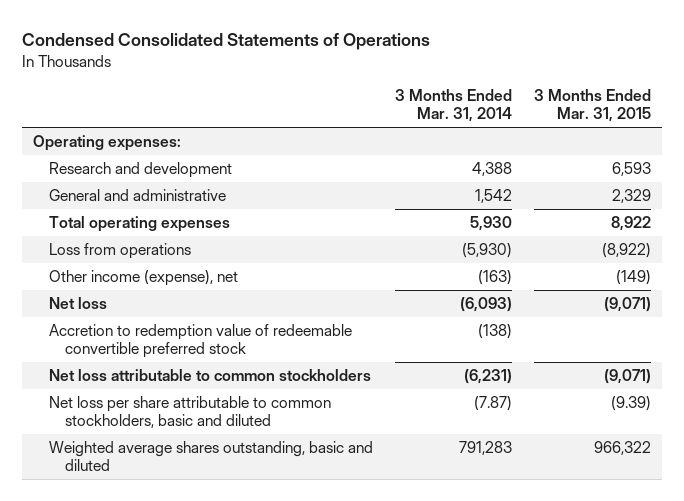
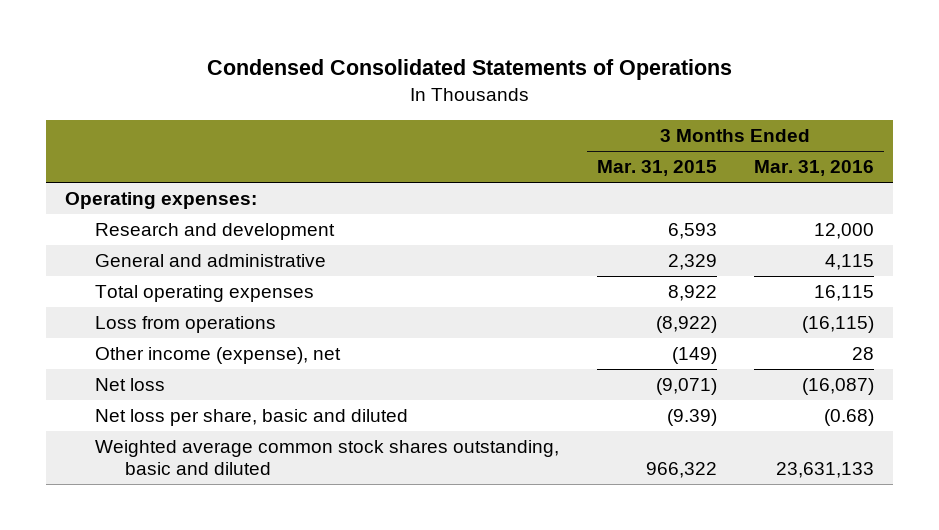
- | 3 Months Ended Mar. 31, 2014 | 3 Months Ended Mar. 31, 2015
+ | 3 Months Ended Mar. 31, 2015 | 3 Months Ended Mar. 31, 2016
- Accretion to redemption value of redeemable convertible preferred stock | (138) |
- Net loss attributable to common stockholders | (6,231) | (9,071)
- Net loss per share attributable to common stockholders, basic and diluted | (7.87) | (9.39)
- Weighted average shares outstanding, basic and diluted | 791,283 | 966,322
+ Net loss per share, basic and diluted | (9.39) | (0.68)
+ Weighted average common stock shares outstanding, basic and diluted | 966,322 | 23,631,133

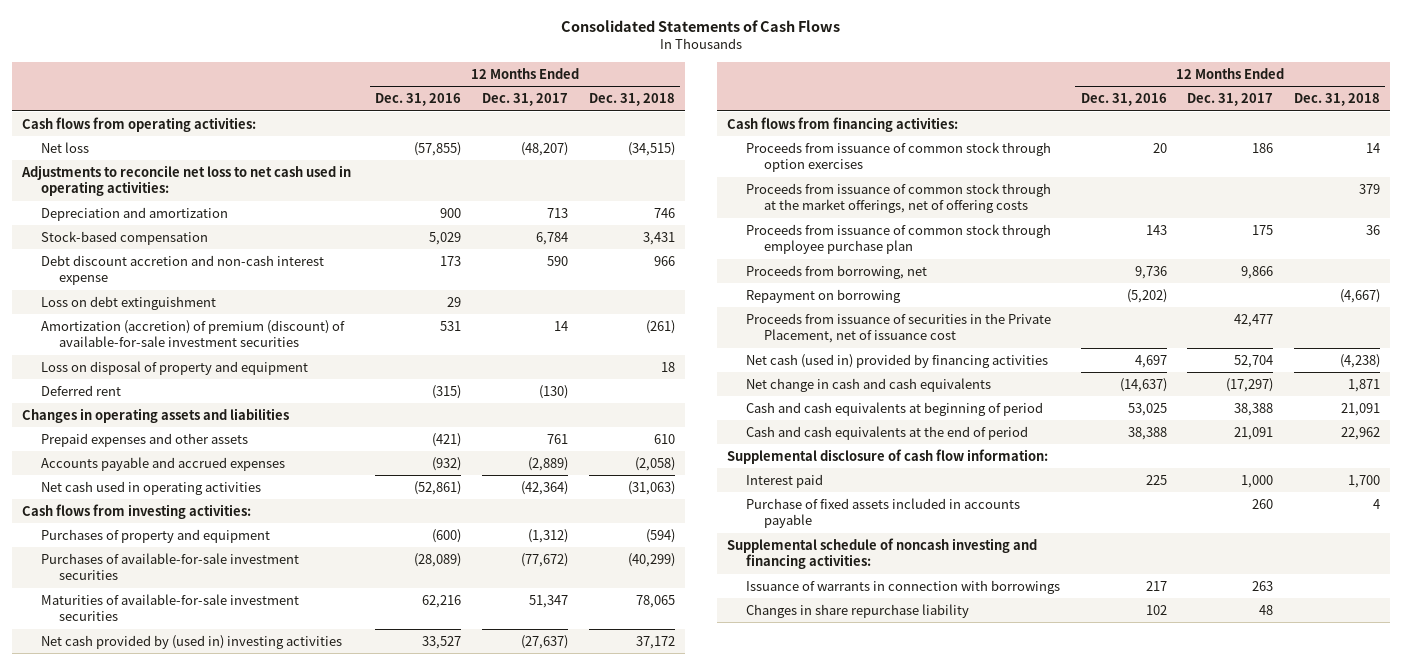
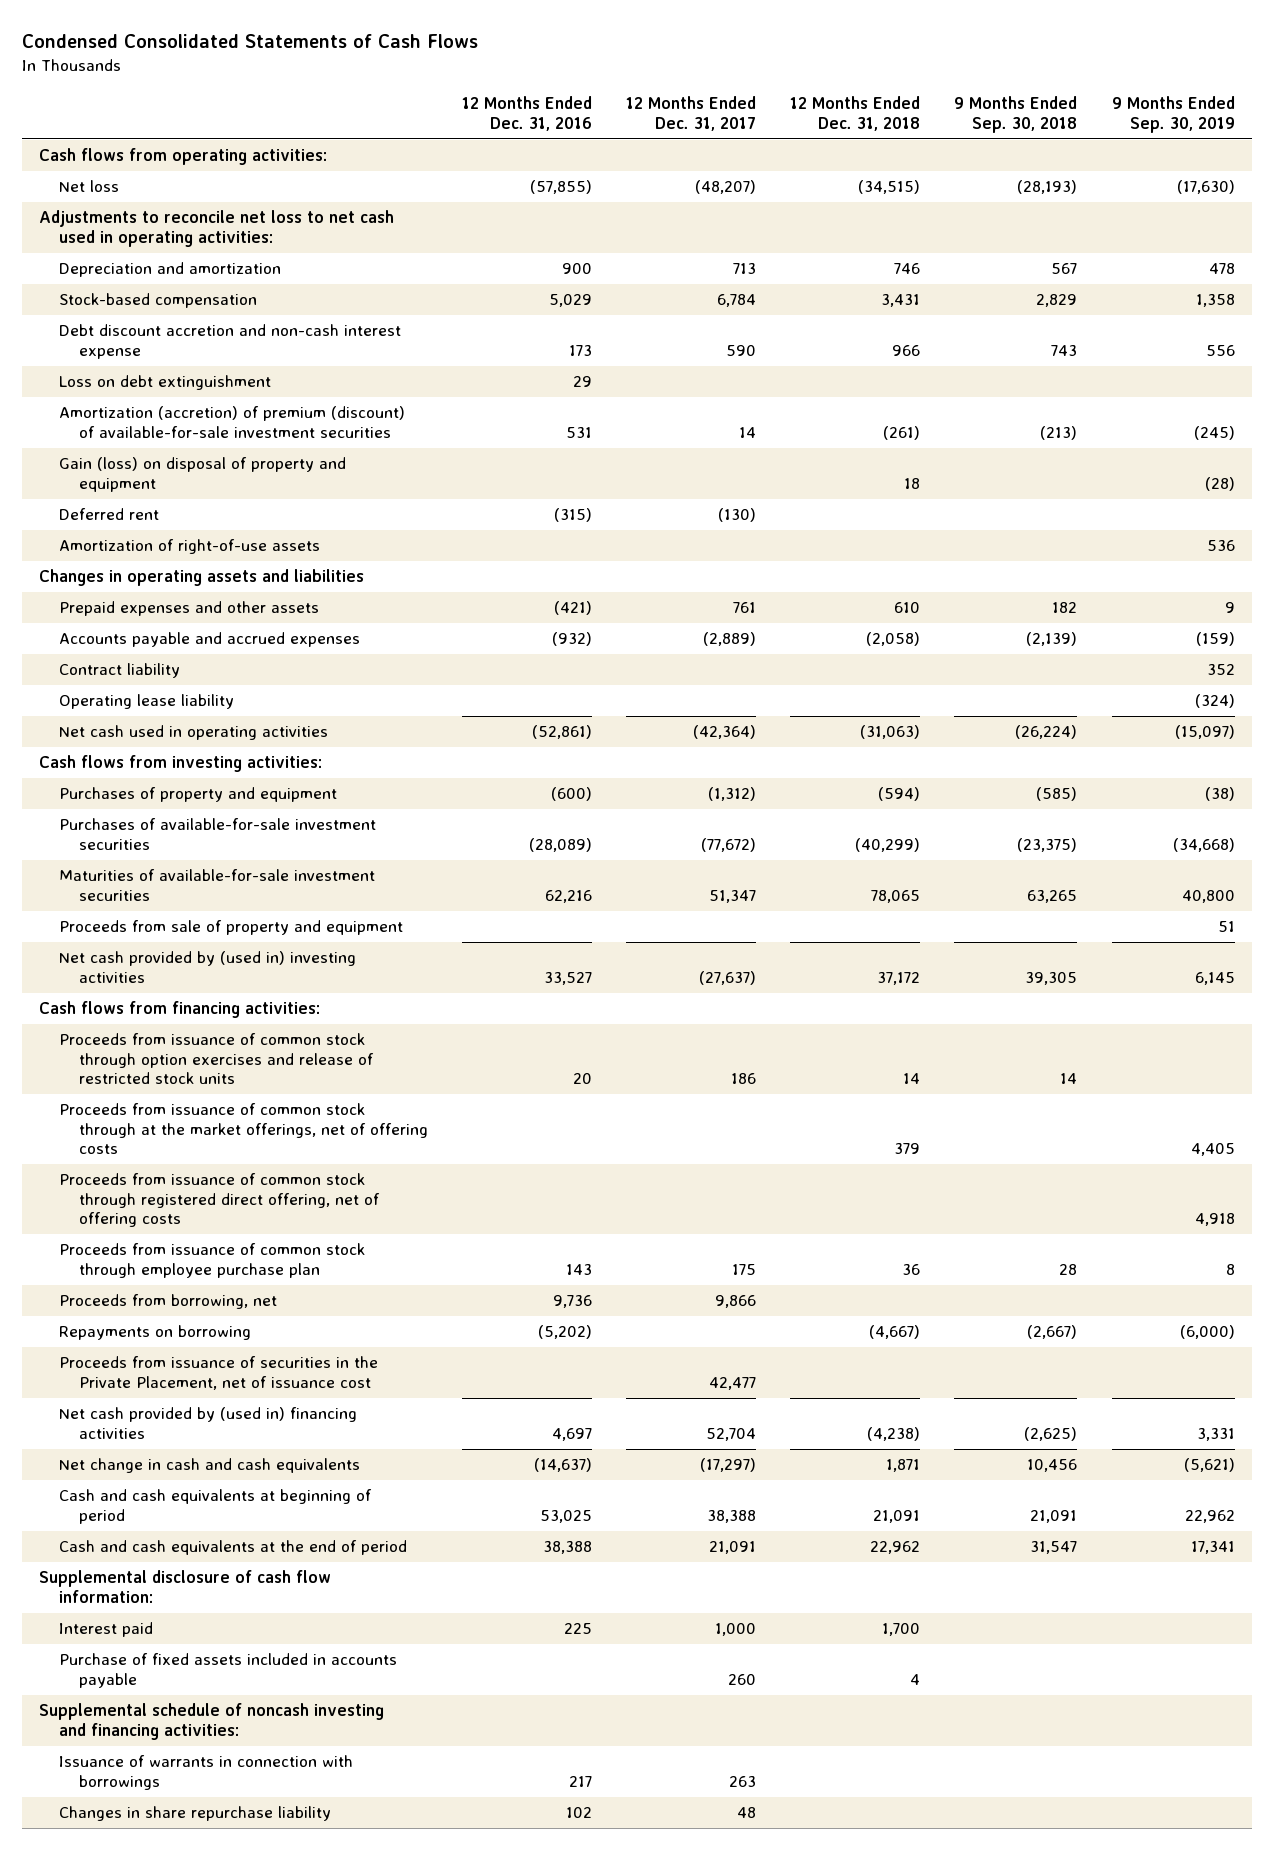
- Consolidated Statements of Cash Flows
+ Condensed Consolidated Statements of Cash Flows
- | 12 Months Ended Dec. 31, 2016 | 12 Months Ended Dec. 31, 2017 | 12 Months Ended Dec. 31, 2018
+ | 12 Months Ended Dec. 31, 2016 | 12 Months Ended Dec. 31, 2017 | 12 Months Ended Dec. 31, 2018 | 9 Months Ended Sep. 30, 2018 | 9 Months Ended Sep. 30, 2019
- Loss on disposal of property and equipment | | | 18
+ Gain (loss) on disposal of property and equipment | | | 18 | | (28)
+ Amortization of right-of-use assets | | | | | 536
+ Contract liability | | | | | 352
+ Operating lease liability | | | | | (324)
+ Proceeds from sale of property and equipment | | | | | 51
- Proceeds from issuance of common stock through option exercises | 20 | 186 | 14
+ Proceeds from issuance of common stock through option exercises and release of restricted stock units | 20 | 186 | 14 | 14 |
+ Proceeds from issuance of common stock through registered direct offering, net of offering costs | | | | | 4,918
- Repayment on borrowing | (5,202) | | (4,667)
+ Repayments on borrowing | (5,202) | | (4,667) | (2,667) | (6,000)
- Net cash (used in) provided by financing activities | 4,697 | 52,704 | (4,238)
+ Net cash provided by (used in) financing activities | 4,697 | 52,704 | (4,238) | (2,625) | 3,331

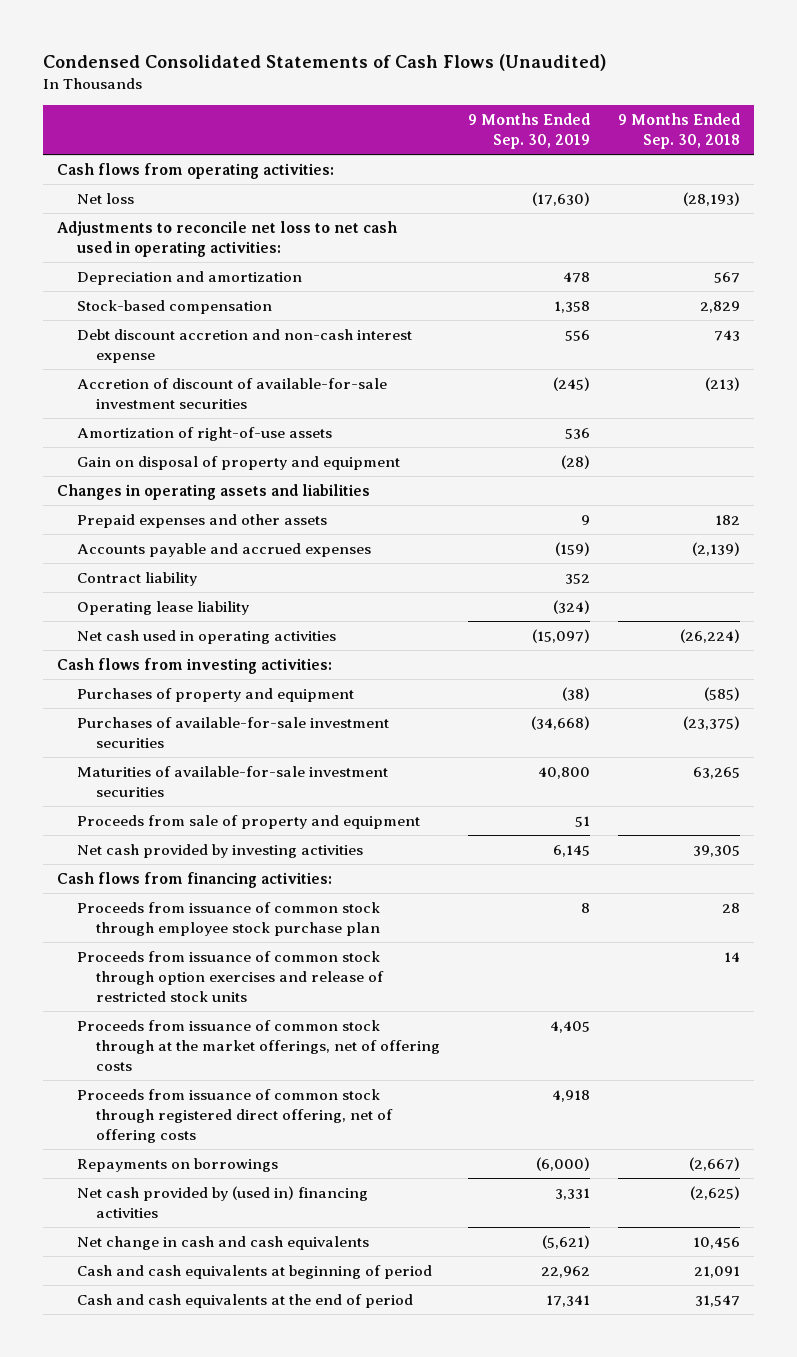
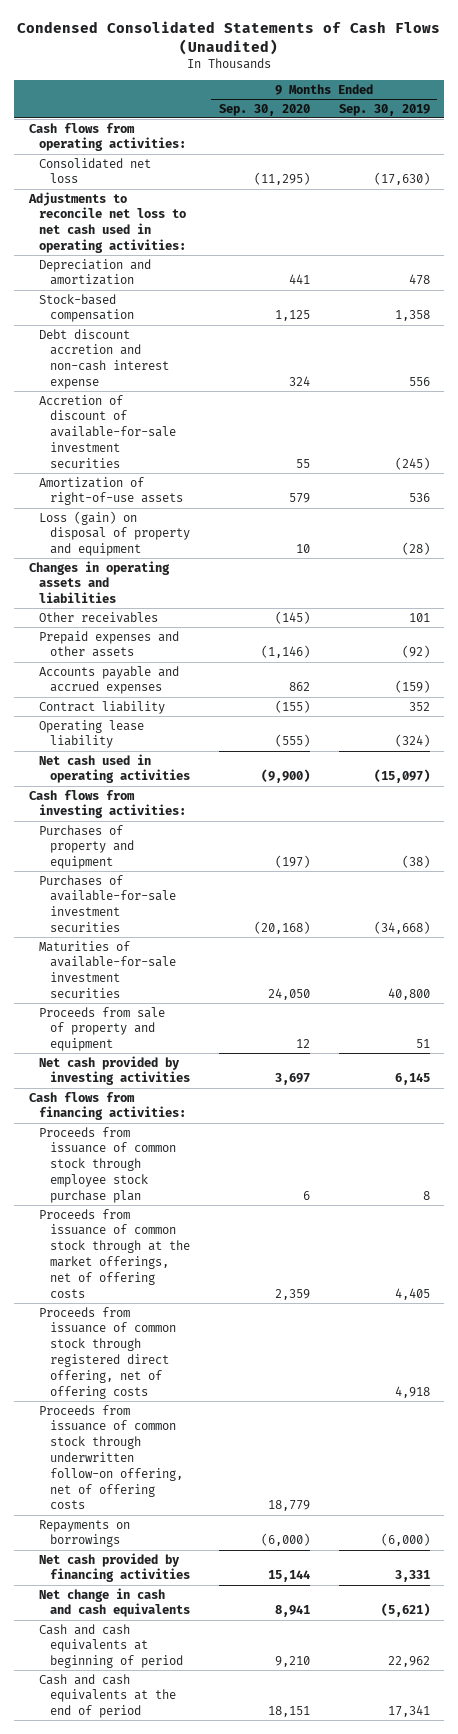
- | 9 Months Ended Sep. 30, 2019 | 9 Months Ended Sep. 30, 2018
+ | 9 Months Ended Sep. 30, 2020 | 9 Months Ended Sep. 30, 2019
- Net loss | (17,630) | (28,193)
+ Consolidated net loss | (11,295) | (17,630)
- Gain on disposal of property and equipment | (28) |
+ Loss (gain) on disposal of property and equipment | 10 | (28)
- Prepaid expenses and other assets | 9 | 182
+ Other receivables | (145) | 101
+ Prepaid expenses and other assets | (1,146) | (92)
- Proceeds from issuance of common stock through option exercises and release of restricted stock units | | 14
+ Proceeds from issuance of common stock through underwritten follow-on offering, net of offering costs | 18,779 |
- Net cash provided by (used in) financing activities | 3,331 | (2,625)
+ Net cash provided by financing activities | 15,144 | 3,331

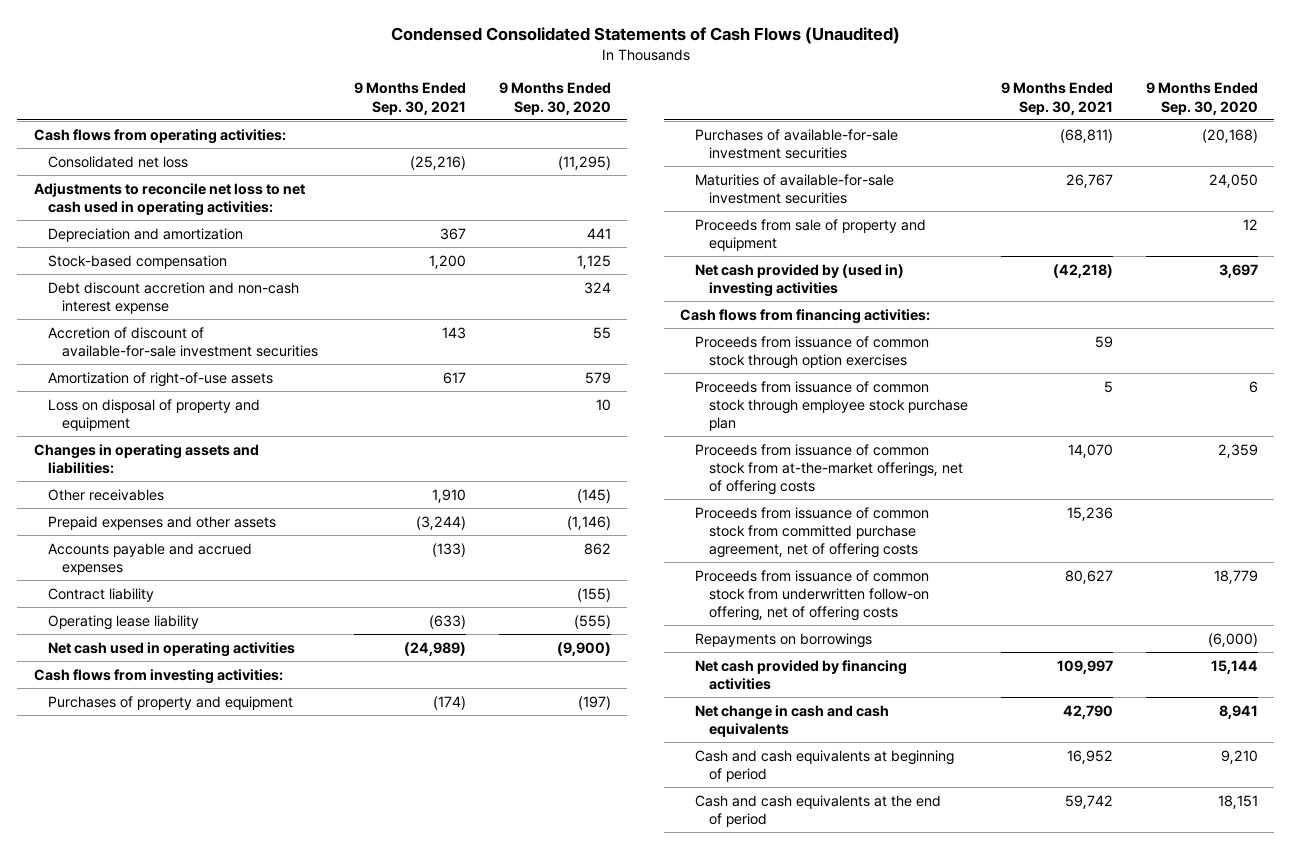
- | 9 Months Ended Sep. 30, 2020 | 9 Months Ended Sep. 30, 2019
+ | 9 Months Ended Sep. 30, 2021 | 9 Months Ended Sep. 30, 2020
- Loss (gain) on disposal of property and equipment | 10 | (28)
- Changes in operating assets and liabilities
+ Loss on disposal of property and equipment | | 10
+ Changes in operating assets and liabilities:
- Net cash provided by investing activities | 3,697 | 6,145
+ Net cash provided by (used in) investing activities | (42,218) | 3,697
+ Proceeds from issuance of common stock through option exercises | 59 |
- Proceeds from issuance of common stock through at the market offerings, net of offering costs | 2,359 | 4,405
- Proceeds from issuance of common stock through registered direct offering, net of offering costs | | 4,918
- Proceeds from issuance of common stock through underwritten follow-on offering, net of offering costs | 18,779 |
+ Proceeds from issuance of common stock from at-the-market offerings, net of offering costs | 14,070 | 2,359
+ Proceeds from issuance of common stock from committed purchase agreement, net of offering costs | 15,236 |
+ Proceeds from issuance of common stock from underwritten follow-on offering, net of offering costs | 80,627 | 18,779

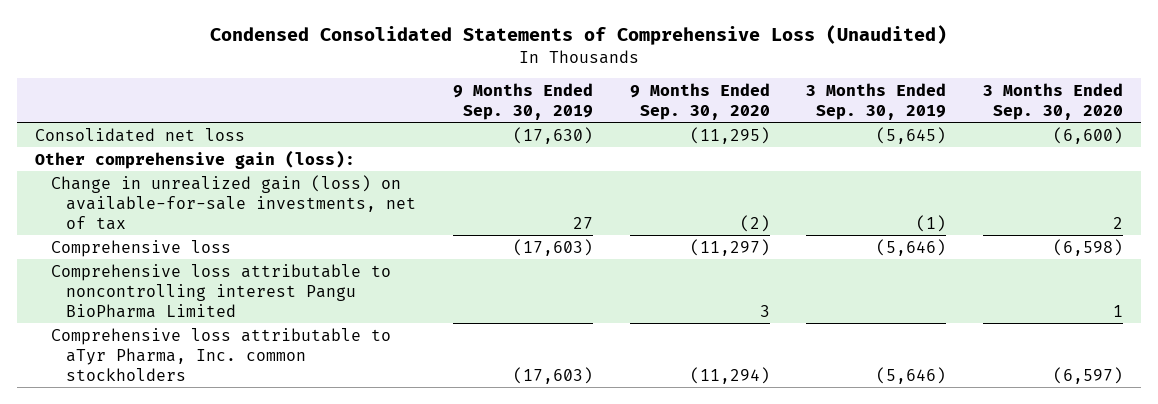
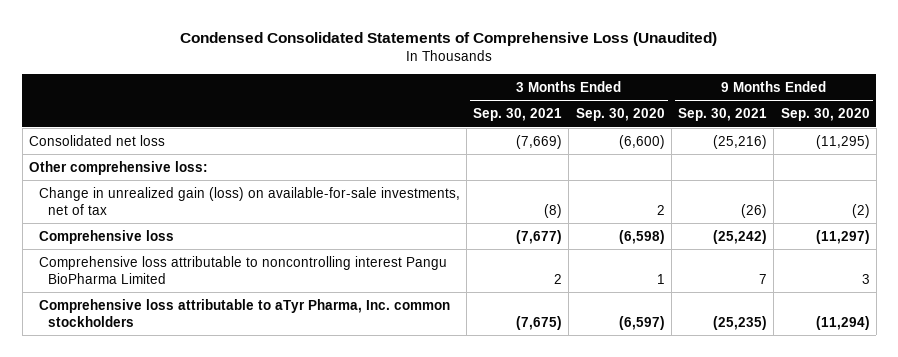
- | 9 Months Ended Sep. 30, 2019 | 9 Months Ended Sep. 30, 2020 | 3 Months Ended Sep. 30, 2019 | 3 Months Ended Sep. 30, 2020
+ | 3 Months Ended Sep. 30, 2021 | 3 Months Ended Sep. 30, 2020 | 9 Months Ended Sep. 30, 2021 | 9 Months Ended Sep. 30, 2020
- Other comprehensive gain (loss):
+ Other comprehensive loss:

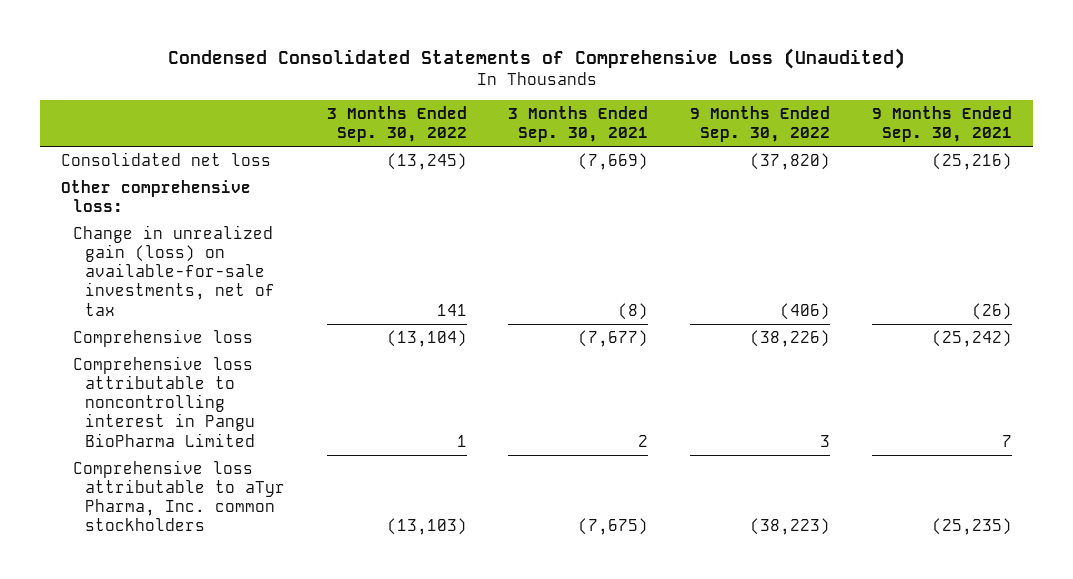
- | 3 Months Ended Sep. 30, 2021 | 3 Months Ended Sep. 30, 2020 | 9 Months Ended Sep. 30, 2021 | 9 Months Ended Sep. 30, 2020
+ | 3 Months Ended Sep. 30, 2022 | 3 Months Ended Sep. 30, 2021 | 9 Months Ended Sep. 30, 2022 | 9 Months Ended Sep. 30, 2021
- Comprehensive loss attributable to noncontrolling interest Pangu BioPharma Limited | 2 | 1 | 7 | 3
+ Comprehensive loss attributable to noncontrolling interest in Pangu BioPharma Limited | 1 | 2 | 3 | 7

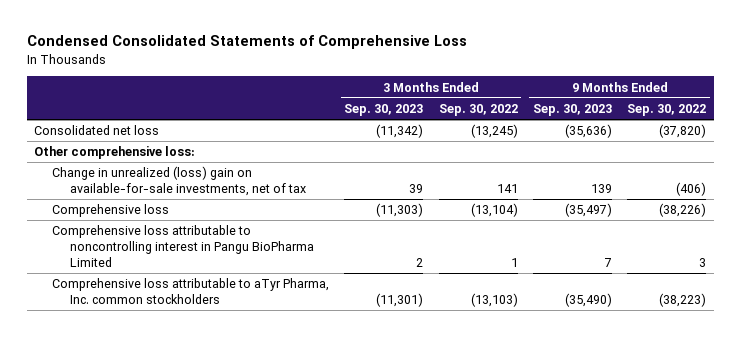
- Condensed Consolidated Statements of Comprehensive Loss (Unaudited)
+ Condensed Consolidated Statements of Comprehensive Loss
- | 3 Months Ended Sep. 30, 2022 | 3 Months Ended Sep. 30, 2021 | 9 Months Ended Sep. 30, 2022 | 9 Months Ended Sep. 30, 2021
+ | 3 Months Ended Sep. 30, 2023 | 3 Months Ended Sep. 30, 2022 | 9 Months Ended Sep. 30, 2023 | 9 Months Ended Sep. 30, 2022
- Change in unrealized gain (loss) on available-for-sale investments, net of tax | 141 | (8) | (406) | (26)
+ Change in unrealized (loss) gain on available-for-sale investments, net of tax | 39 | 141 | 139 | (406)

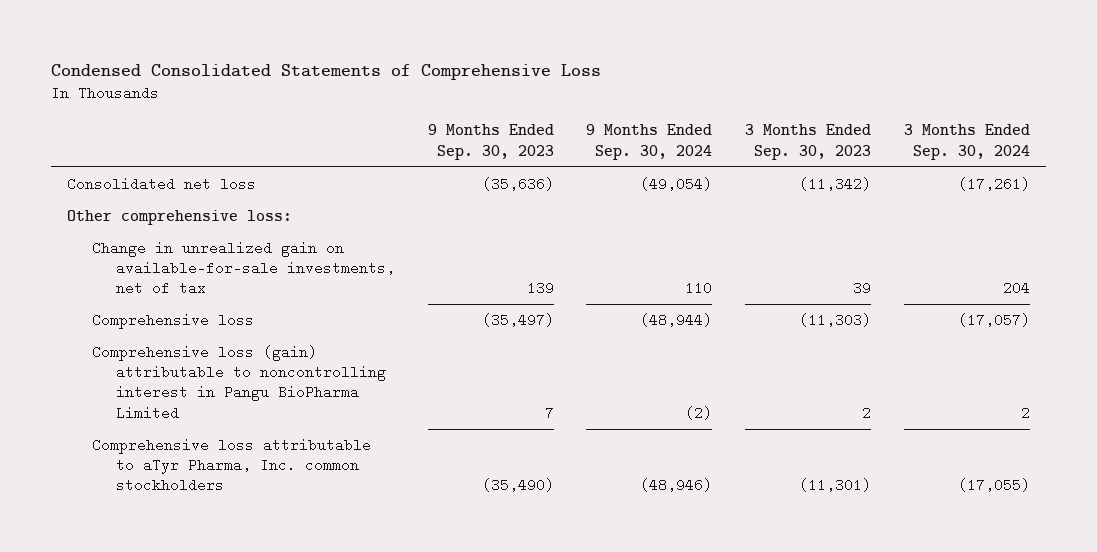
- | 3 Months Ended Sep. 30, 2023 | 3 Months Ended Sep. 30, 2022 | 9 Months Ended Sep. 30, 2023 | 9 Months Ended Sep. 30, 2022
+ | 9 Months Ended Sep. 30, 2023 | 9 Months Ended Sep. 30, 2024 | 3 Months Ended Sep. 30, 2023 | 3 Months Ended Sep. 30, 2024
- Change in unrealized (loss) gain on available-for-sale investments, net of tax | 39 | 141 | 139 | (406)
+ Change in unrealized gain on available-for-sale investments, net of tax | 139 | 110 | 39 | 204
- Comprehensive loss attributable to noncontrolling interest in Pangu BioPharma Limited | 2 | 1 | 7 | 3
+ Comprehensive loss (gain) attributable to noncontrolling interest in Pangu BioPharma Limited | 7 | (2) | 2 | 2

